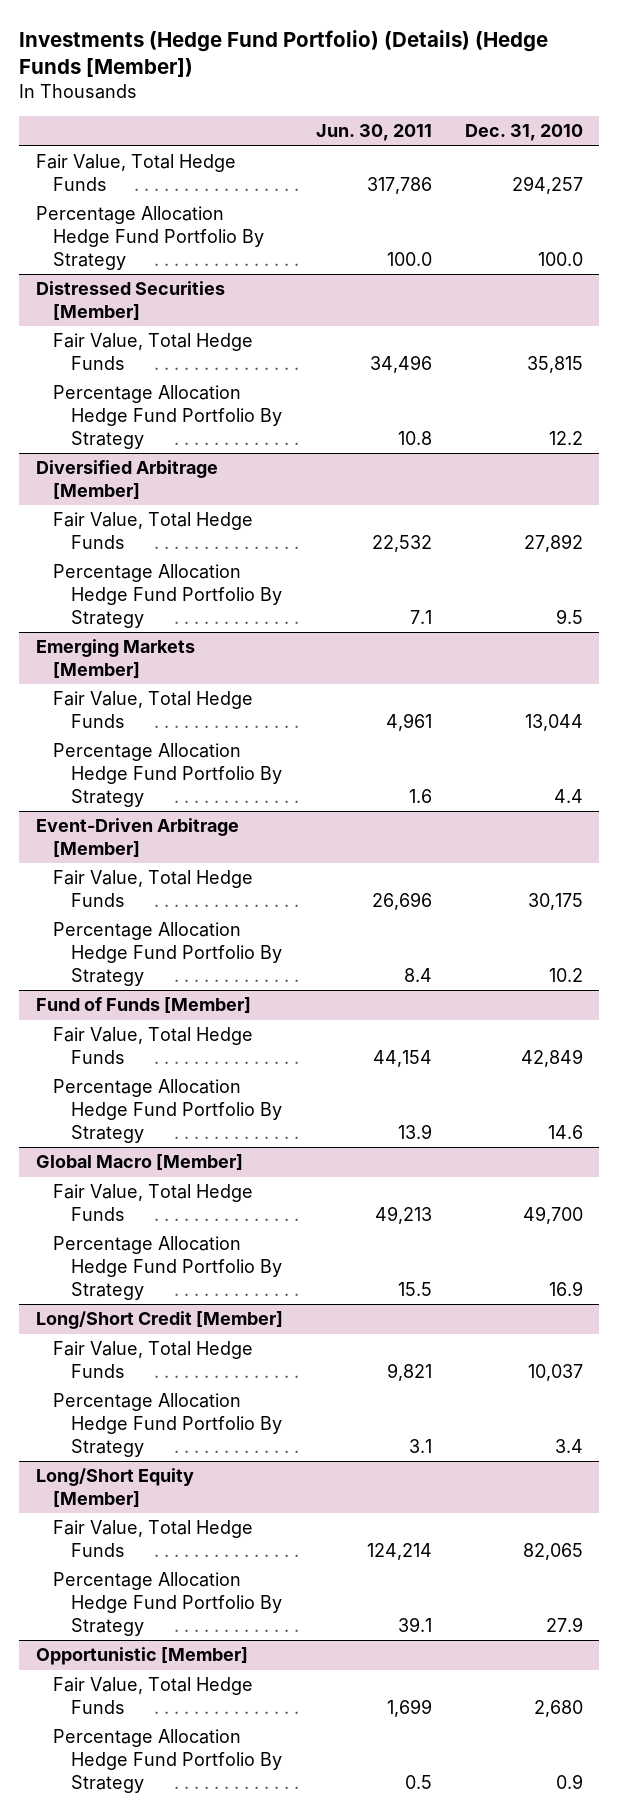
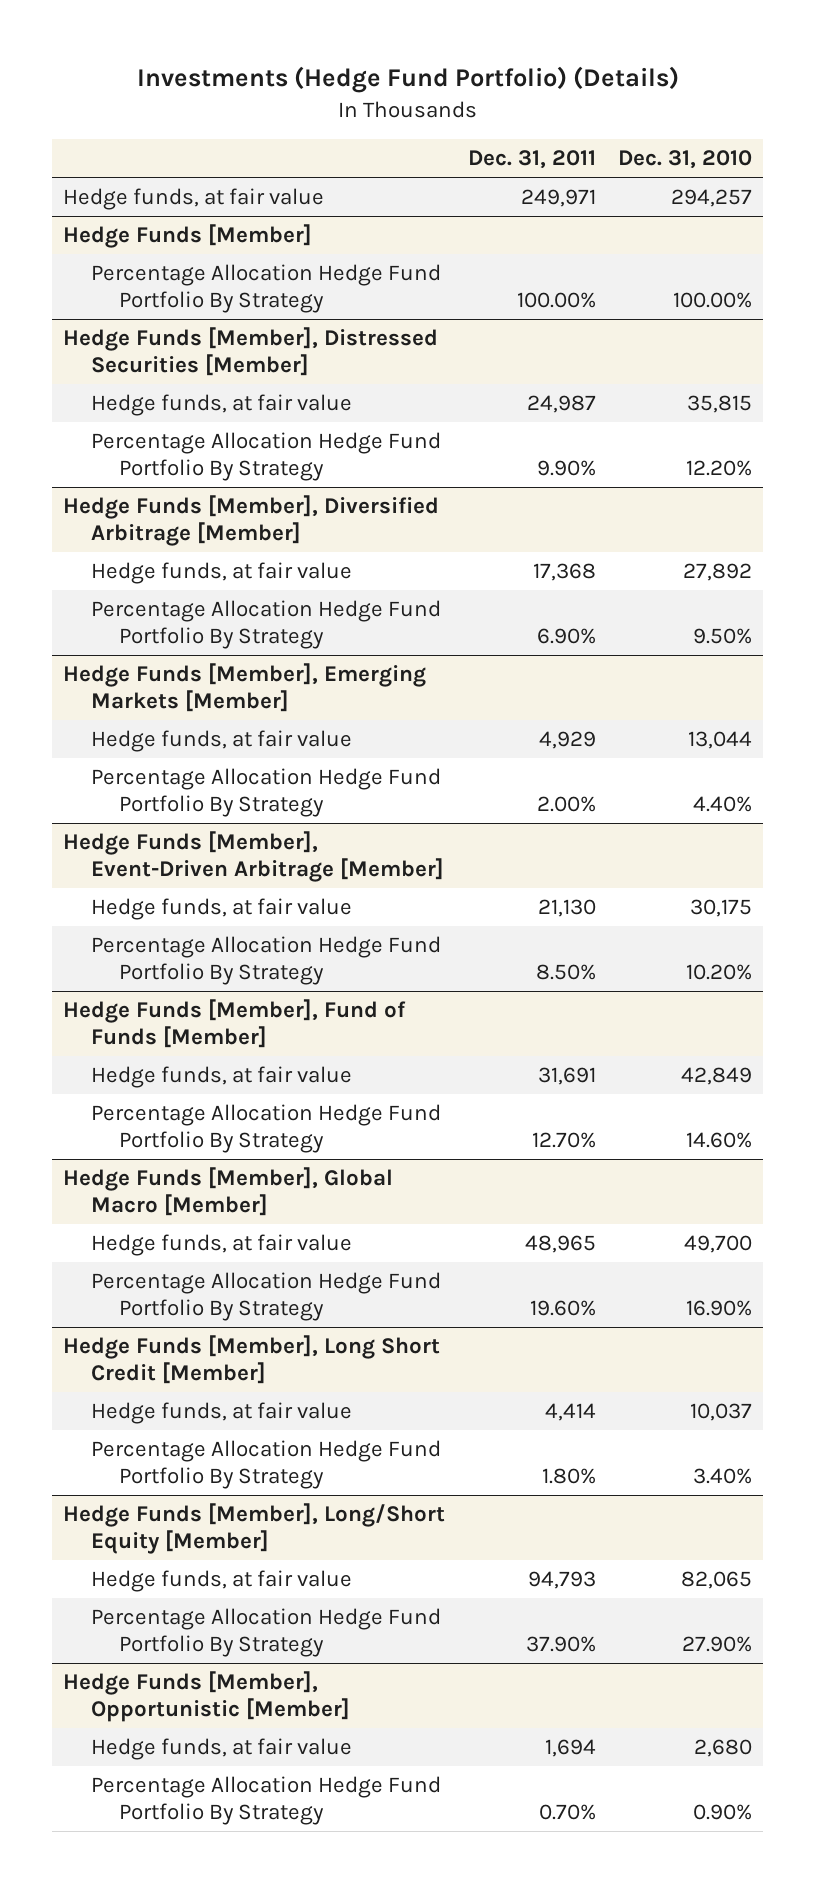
- Investments (Hedge Fund Portfolio) (Details) (Hedge Funds [Member])
+ Investments (Hedge Fund Portfolio) (Details)
- | Jun. 30, 2011 | Dec. 31, 2010
+ | Dec. 31, 2011 | Dec. 31, 2010
- Fair Value, Total Hedge Funds | 317,786 | 294,257
- Percentage Allocation Hedge Fund Portfolio By Strategy | 100.0 | 100.0
- Distressed Securities [Member]
- Fair Value, Total Hedge Funds | 34,496 | 35,815
- Percentage Allocation Hedge Fund Portfolio By Strategy | 10.8 | 12.2
- Diversified Arbitrage [Member]
- Fair Value, Total Hedge Funds | 22,532 | 27,892
- Percentage Allocation Hedge Fund Portfolio By Strategy | 7.1 | 9.5
- Emerging Markets [Member]
- Fair Value, Total Hedge Funds | 4,961 | 13,044
- Percentage Allocation Hedge Fund Portfolio By Strategy | 1.6 | 4.4
- Event-Driven Arbitrage [Member]
- Fair Value, Total Hedge Funds | 26,696 | 30,175
- Percentage Allocation Hedge Fund Portfolio By Strategy | 8.4 | 10.2
- Fund of Funds [Member]
- Fair Value, Total Hedge Funds | 44,154 | 42,849
- Percentage Allocation Hedge Fund Portfolio By Strategy | 13.9 | 14.6
- Global Macro [Member]
- Fair Value, Total Hedge Funds | 49,213 | 49,700
- Percentage Allocation Hedge Fund Portfolio By Strategy | 15.5 | 16.9
- Long/Short Credit [Member]
- Fair Value, Total Hedge Funds | 9,821 | 10,037
- Percentage Allocation Hedge Fund Portfolio By Strategy | 3.1 | 3.4
- Long/Short Equity [Member]
- Fair Value, Total Hedge Funds | 124,214 | 82,065
- Percentage Allocation Hedge Fund Portfolio By Strategy | 39.1 | 27.9
- Opportunistic [Member]
- Fair Value, Total Hedge Funds | 1,699 | 2,680
- Percentage Allocation Hedge Fund Portfolio By Strategy | 0.5 | 0.9
+ Hedge funds, at fair value | 249,971 | 294,257
+ Hedge Funds [Member]
+ Percentage Allocation Hedge Fund Portfolio By Strategy | 100.00% | 100.00%
+ Hedge Funds [Member], Distressed Securities [Member]
+ Hedge funds, at fair value | 24,987 | 35,815
+ Percentage Allocation Hedge Fund Portfolio By Strategy | 9.90% | 12.20%
+ Hedge Funds [Member], Diversified Arbitrage [Member]
+ Hedge funds, at fair value | 17,368 | 27,892
+ Percentage Allocation Hedge Fund Portfolio By Strategy | 6.90% | 9.50%
+ Hedge Funds [Member], Emerging Markets [Member]
+ Hedge funds, at fair value | 4,929 | 13,044
+ Percentage Allocation Hedge Fund Portfolio By Strategy | 2.00% | 4.40%
+ Hedge Funds [Member], Event-Driven Arbitrage [Member]
+ Hedge funds, at fair value | 21,130 | 30,175
+ Percentage Allocation Hedge Fund Portfolio By Strategy | 8.50% | 10.20%
+ Hedge Funds [Member], Fund of Funds [Member]
+ Hedge funds, at fair value | 31,691 | 42,849
+ Percentage Allocation Hedge Fund Portfolio By Strategy | 12.70% | 14.60%
+ Hedge Funds [Member], Global Macro [Member]
+ Hedge funds, at fair value | 48,965 | 49,700
+ Percentage Allocation Hedge Fund Portfolio By Strategy | 19.60% | 16.90%
+ Hedge Funds [Member], Long Short Credit [Member]
+ Hedge funds, at fair value | 4,414 | 10,037
+ Percentage Allocation Hedge Fund Portfolio By Strategy | 1.80% | 3.40%
+ Hedge Funds [Member], Long/Short Equity [Member]
+ Hedge funds, at fair value | 94,793 | 82,065
+ Percentage Allocation Hedge Fund Portfolio By Strategy | 37.90% | 27.90%
+ Hedge Funds [Member], Opportunistic [Member]
+ Hedge funds, at fair value | 1,694 | 2,680
+ Percentage Allocation Hedge Fund Portfolio By Strategy | 0.70% | 0.90%

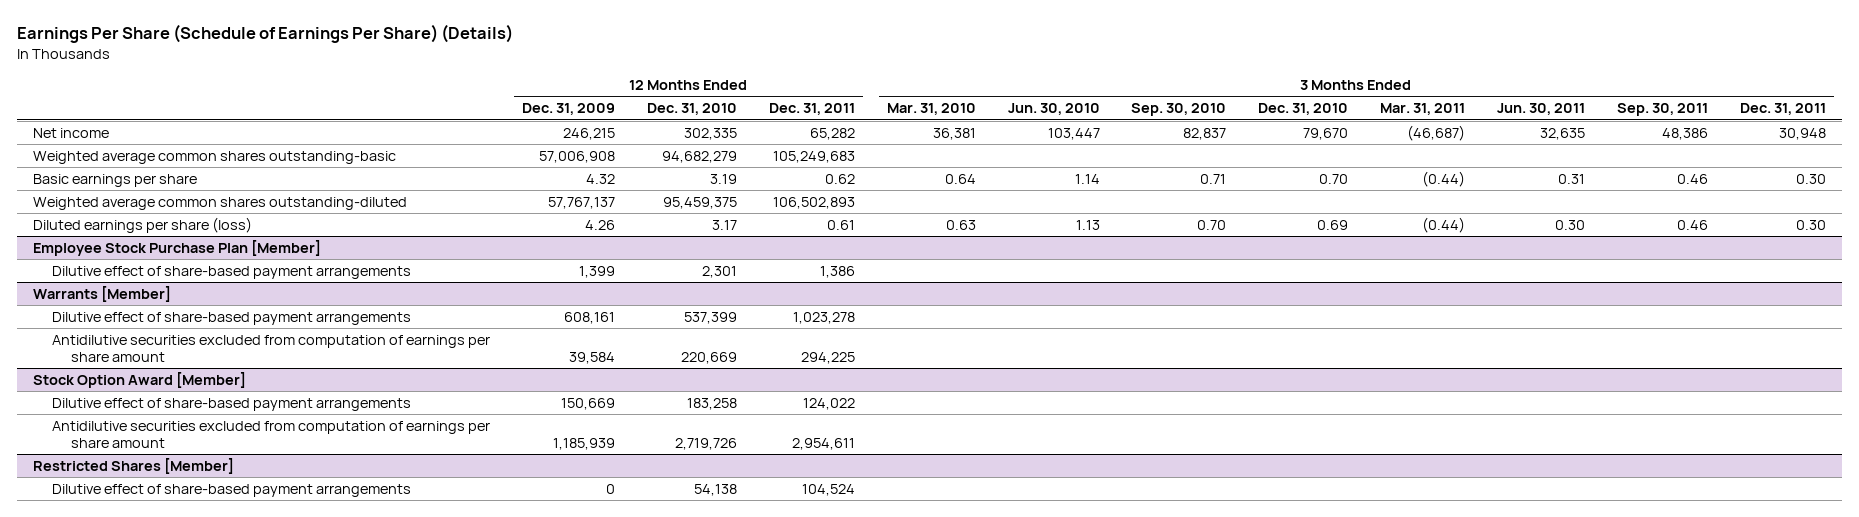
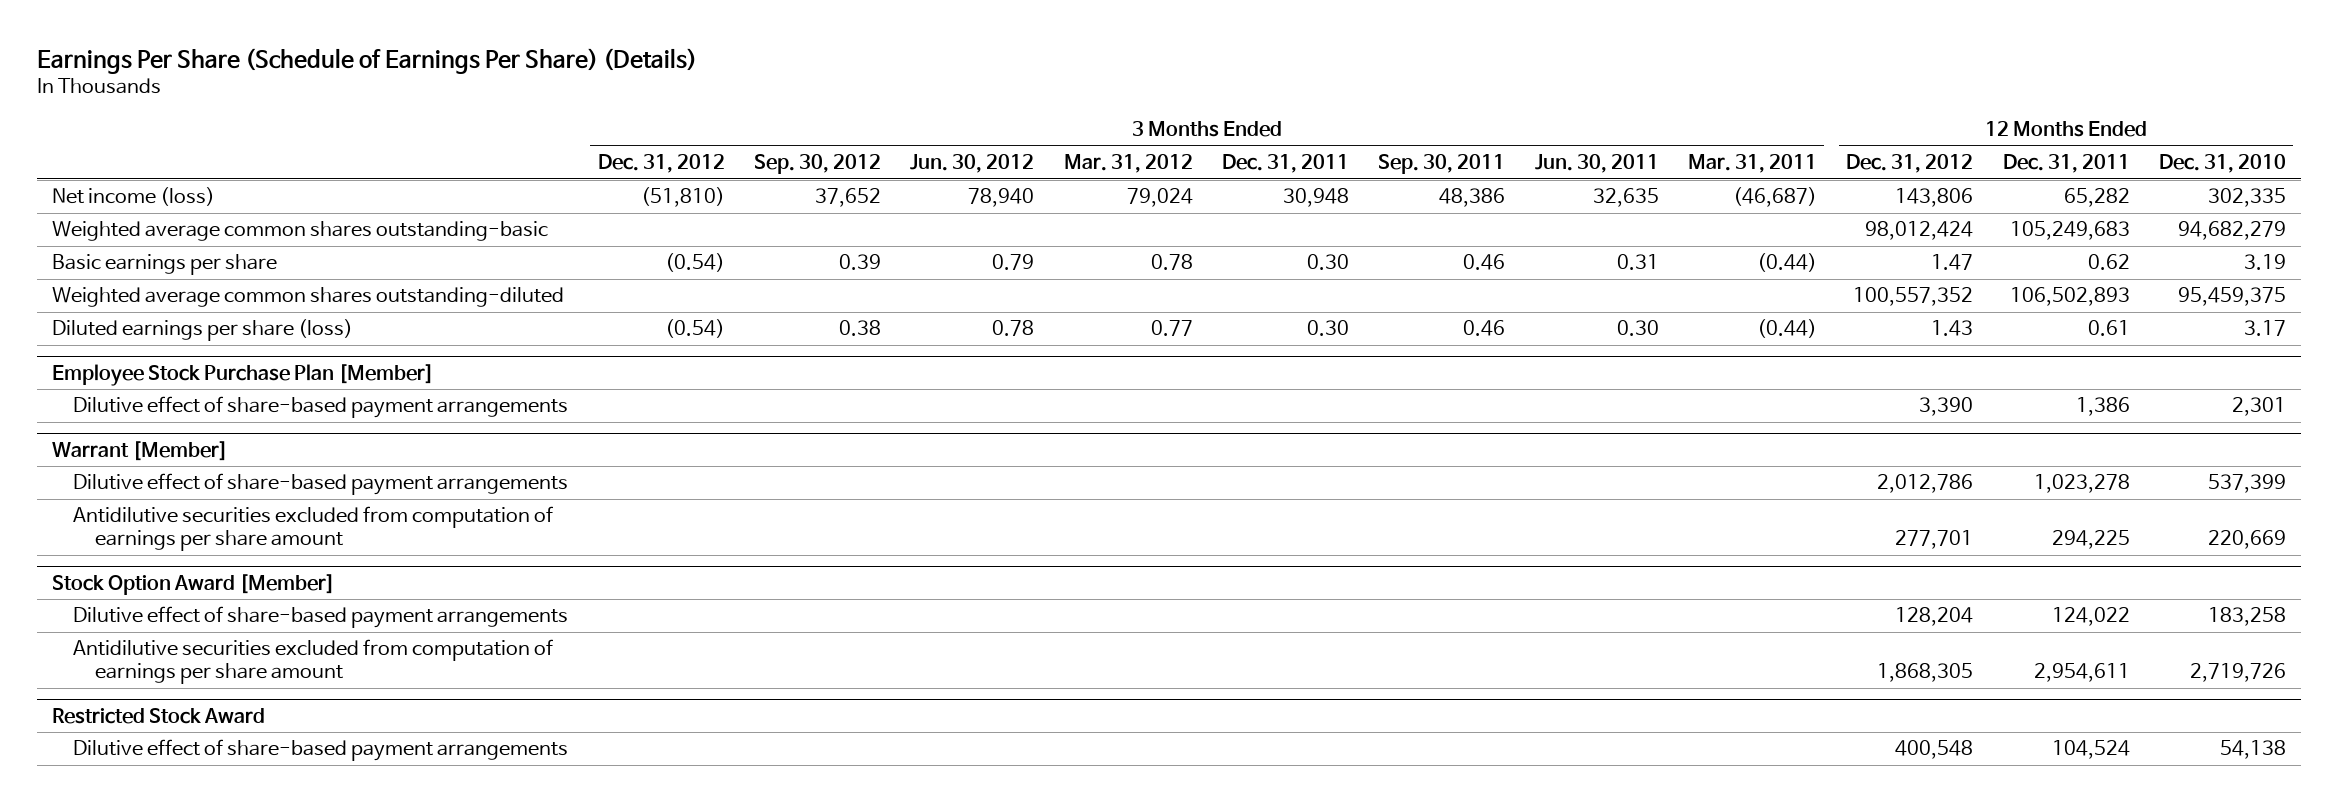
- | 12 Months Ended Dec. 31, 2009 | 12 Months Ended Dec. 31, 2010 | 12 Months Ended Dec. 31, 2011 | 3 Months Ended Mar. 31, 2010 | 3 Months Ended Jun. 30, 2010 | 3 Months Ended Sep. 30, 2010 | 3 Months Ended Dec. 31, 2010 | 3 Months Ended Mar. 31, 2011 | 3 Months Ended Jun. 30, 2011 | 3 Months Ended Sep. 30, 2011 | 3 Months Ended Dec. 31, 2011
+ | 3 Months Ended Dec. 31, 2012 | 3 Months Ended Sep. 30, 2012 | 3 Months Ended Jun. 30, 2012 | 3 Months Ended Mar. 31, 2012 | 3 Months Ended Dec. 31, 2011 | 3 Months Ended Sep. 30, 2011 | 3 Months Ended Jun. 30, 2011 | 3 Months Ended Mar. 31, 2011 | 12 Months Ended Dec. 31, 2012 | 12 Months Ended Dec. 31, 2011 | 12 Months Ended Dec. 31, 2010
- Net income | 246,215 | 302,335 | 65,282 | 36,381 | 103,447 | 82,837 | 79,670 | (46,687) | 32,635 | 48,386 | 30,948
+ Net income (loss) | (51,810) | 37,652 | 78,940 | 79,024 | 30,948 | 48,386 | 32,635 | (46,687) | 143,806 | 65,282 | 302,335
- Warrants [Member]
+ Warrant [Member]
- Restricted Shares [Member]
+ Restricted Stock Award

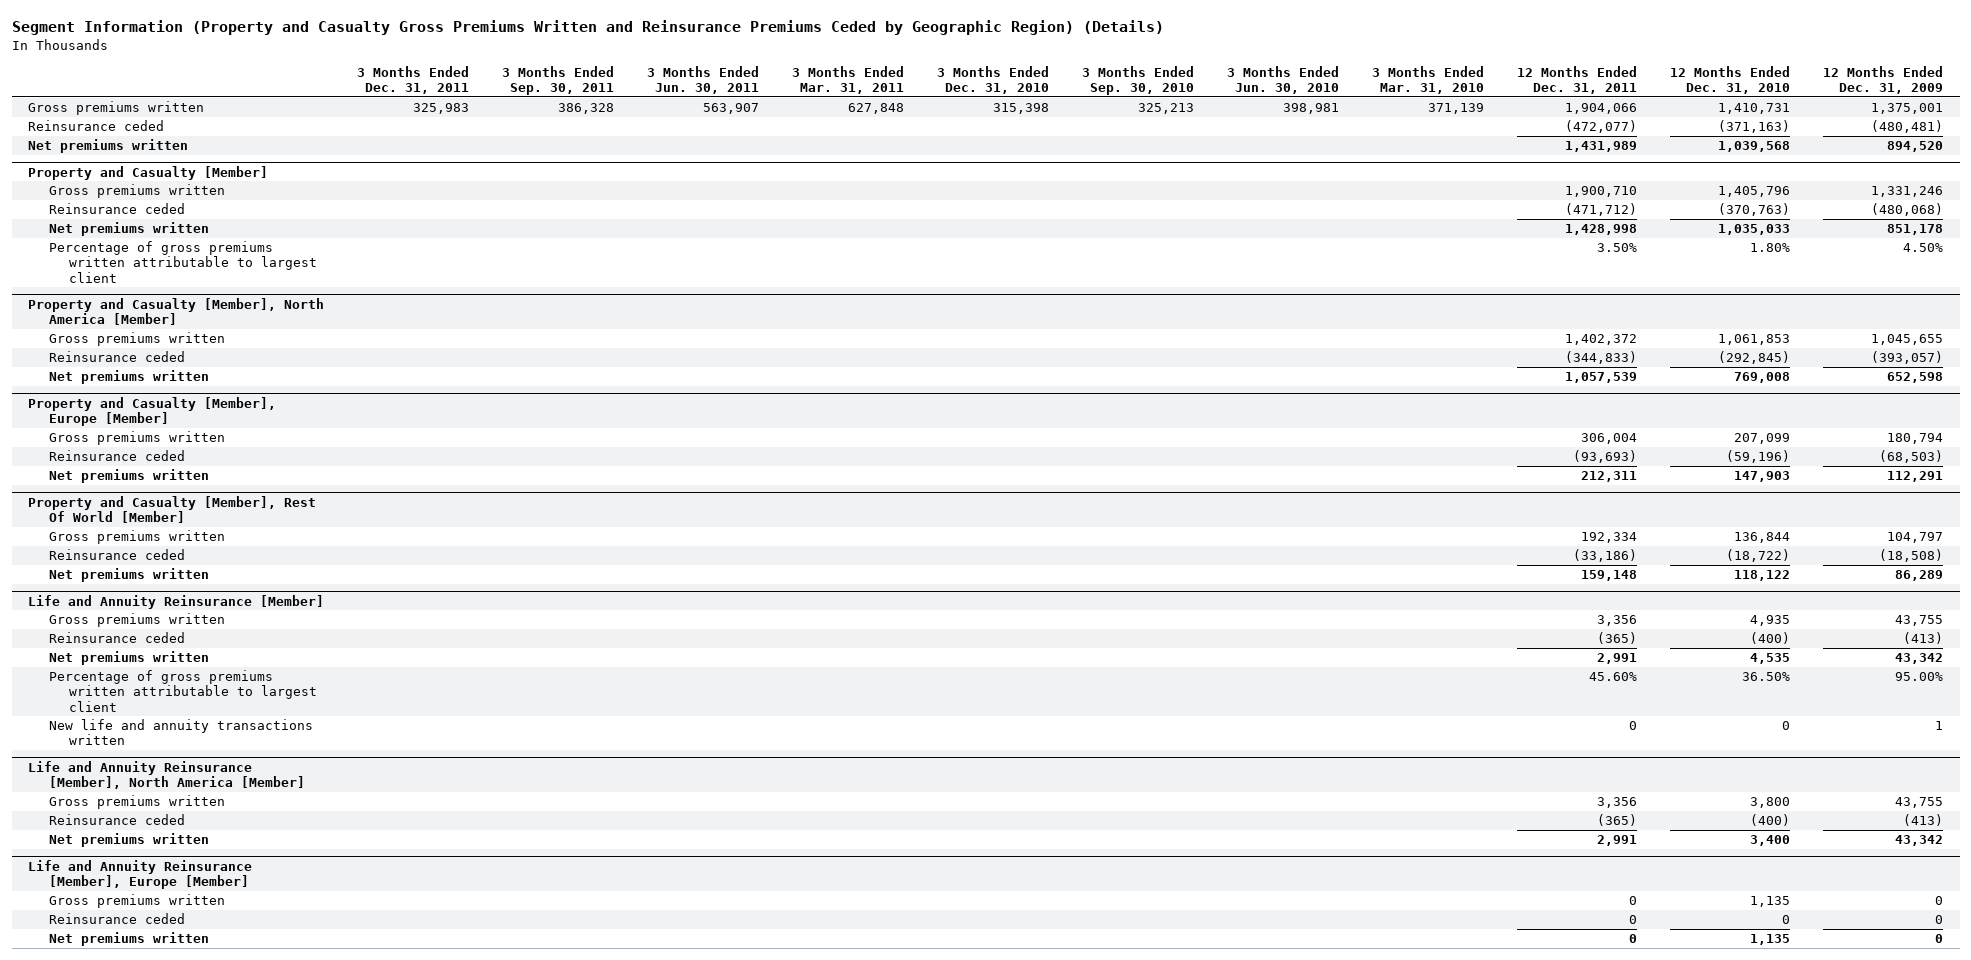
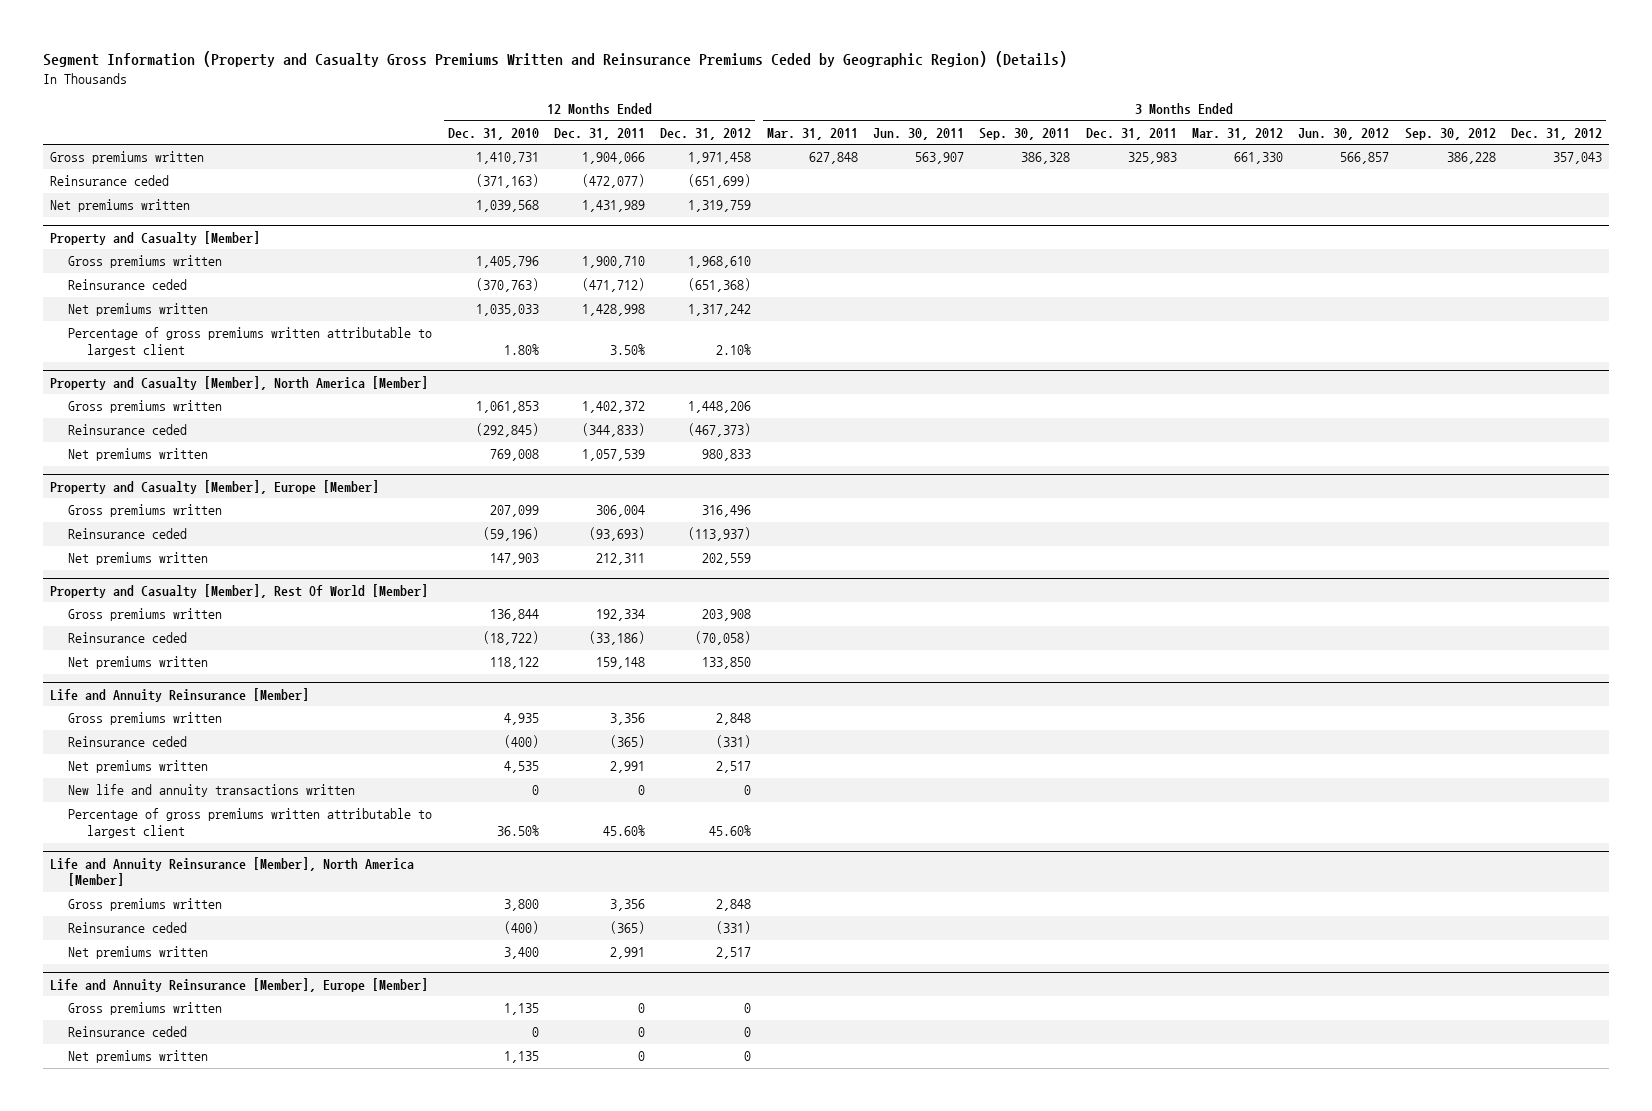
- | 3 Months Ended Dec. 31, 2011 | 3 Months Ended Sep. 30, 2011 | 3 Months Ended Jun. 30, 2011 | 3 Months Ended Mar. 31, 2011 | 3 Months Ended Dec. 31, 2010 | 3 Months Ended Sep. 30, 2010 | 3 Months Ended Jun. 30, 2010 | 3 Months Ended Mar. 31, 2010 | 12 Months Ended Dec. 31, 2011 | 12 Months Ended Dec. 31, 2010 | 12 Months Ended Dec. 31, 2009
+ | 12 Months Ended Dec. 31, 2010 | 12 Months Ended Dec. 31, 2011 | 12 Months Ended Dec. 31, 2012 | 3 Months Ended Mar. 31, 2011 | 3 Months Ended Jun. 30, 2011 | 3 Months Ended Sep. 30, 2011 | 3 Months Ended Dec. 31, 2011 | 3 Months Ended Mar. 31, 2012 | 3 Months Ended Jun. 30, 2012 | 3 Months Ended Sep. 30, 2012 | 3 Months Ended Dec. 31, 2012
@ Life and Annuity Reinsurance [Member]
moved down: Percentage of gross premiums written attributable to largest client | 36.50% | 45.60% | 45.60% | | | | | | | |

